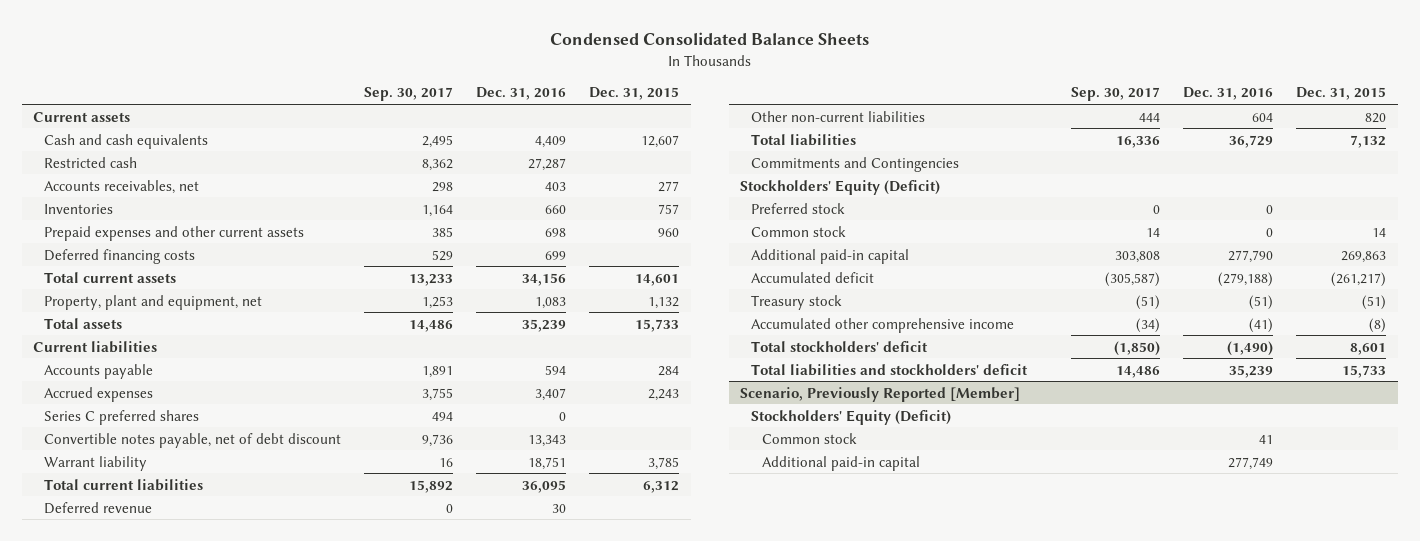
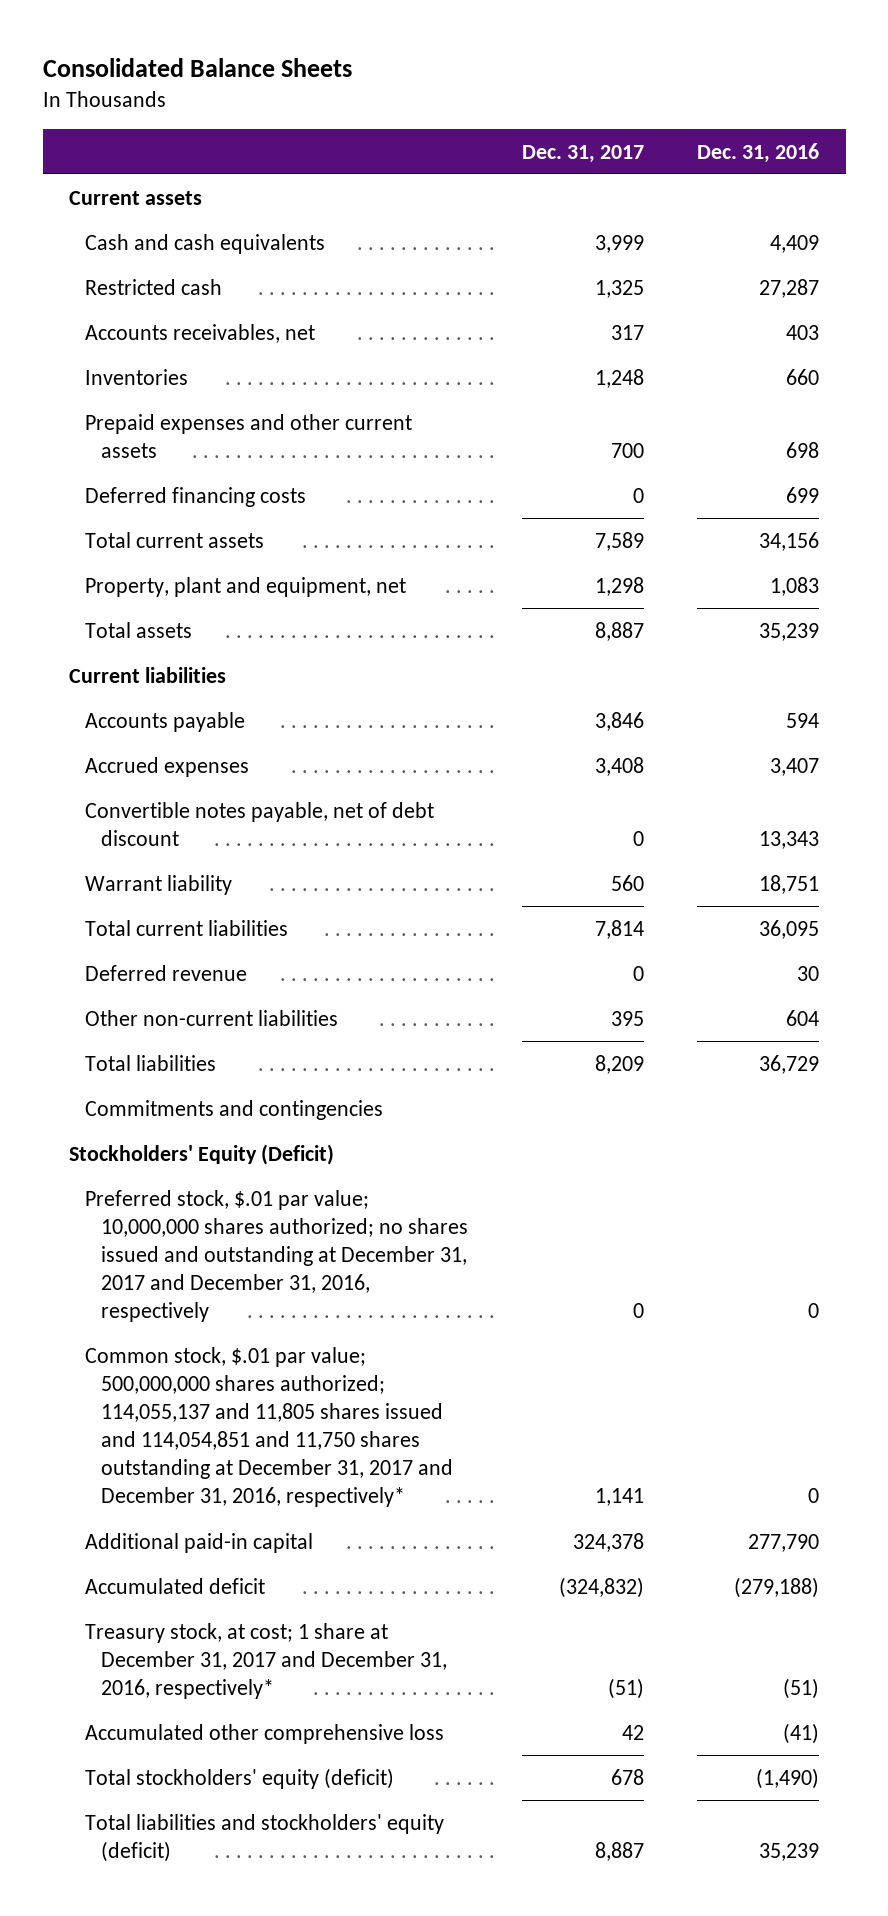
- Condensed Consolidated Balance Sheets
+ Consolidated Balance Sheets
- | Sep. 30, 2017 | Dec. 31, 2016 | Dec. 31, 2015
+ | Dec. 31, 2017 | Dec. 31, 2016
- Series C preferred shares | 494 | 0 |
- Commitments and Contingencies
+ Commitments and contingencies
- Preferred stock | 0 | 0 |
- Common stock | 14 | 0 | 14
+ Preferred stock, $.01 par value; 10,000,000 shares authorized; no shares issued and outstanding at December 31, 2017 and December 31, 2016, respectively | 0 | 0
+ Common stock, $.01 par value; 500,000,000 shares authorized; 114,055,137 and 11,805 shares issued and 114,054,851 and 11,750 shares outstanding at December 31, 2017 and December 31, 2016, respectively* | 1,141 | 0
- Treasury stock | (51) | (51) | (51)
- Accumulated other comprehensive income | (34) | (41) | (8)
- Total stockholders' deficit | (1,850) | (1,490) | 8,601
- Total liabilities and stockholders' deficit | 14,486 | 35,239 | 15,733
- Scenario, Previously Reported [Member]
- Stockholders' Equity (Deficit)
- Common stock | | 41 |
- Additional paid-in capital | | 277,749 |
+ Treasury stock, at cost; 1 share at December 31, 2017 and December 31, 2016, respectively* | (51) | (51)
+ Accumulated other comprehensive loss | 42 | (41)
+ Total stockholders' equity (deficit) | 678 | (1,490)
+ Total liabilities and stockholders' equity (deficit) | 8,887 | 35,239

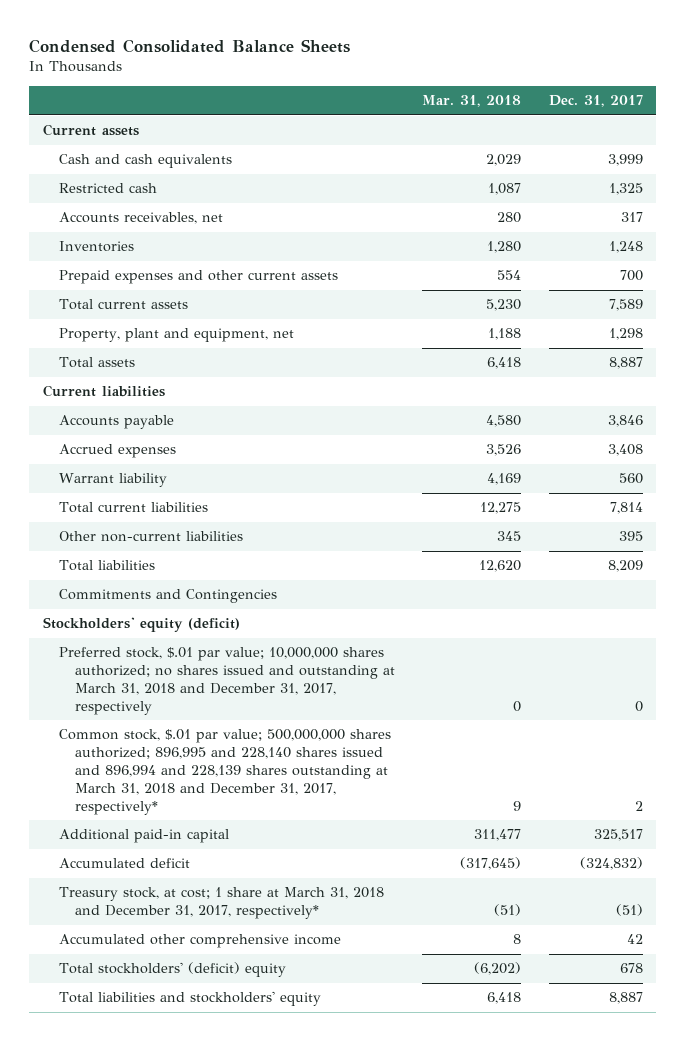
- Consolidated Balance Sheets
+ Condensed Consolidated Balance Sheets
- | Dec. 31, 2017 | Dec. 31, 2016
+ | Mar. 31, 2018 | Dec. 31, 2017
- Deferred financing costs | 0 | 699
- Convertible notes payable, net of debt discount | 0 | 13,343
- Deferred revenue | 0 | 30
- Commitments and contingencies
- Stockholders' Equity (Deficit)
- Preferred stock, $.01 par value; 10,000,000 shares authorized; no shares issued and outstanding at December 31, 2017 and December 31, 2016, respectively | 0 | 0
- Common stock, $.01 par value; 500,000,000 shares authorized; 114,055,137 and 11,805 shares issued and 114,054,851 and 11,750 shares outstanding at December 31, 2017 and December 31, 2016, respectively* | 1,141 | 0
- Additional paid-in capital | 324,378 | 277,790
+ Commitments and Contingencies
+ Stockholders' equity (deficit)
+ Preferred stock, $.01 par value; 10,000,000 shares authorized; no shares issued and outstanding at March 31, 2018 and December 31, 2017, respectively | 0 | 0
+ Common stock, $.01 par value; 500,000,000 shares authorized; 896,995 and 228,140 shares issued and 896,994 and 228,139 shares outstanding at March 31, 2018 and December 31, 2017, respectively* | 9 | 2
+ Additional paid-in capital | 311,477 | 325,517
- Treasury stock, at cost; 1 share at December 31, 2017 and December 31, 2016, respectively* | (51) | (51)
- Accumulated other comprehensive loss | 42 | (41)
- Total stockholders' equity (deficit) | 678 | (1,490)
- Total liabilities and stockholders' equity (deficit) | 8,887 | 35,239
+ Treasury stock, at cost; 1 share at March 31, 2018 and December 31, 2017, respectively* | (51) | (51)
+ Accumulated other comprehensive income | 8 | 42
+ Total stockholders' (deficit) equity | (6,202) | 678
+ Total liabilities and stockholders' equity | 6,418 | 8,887

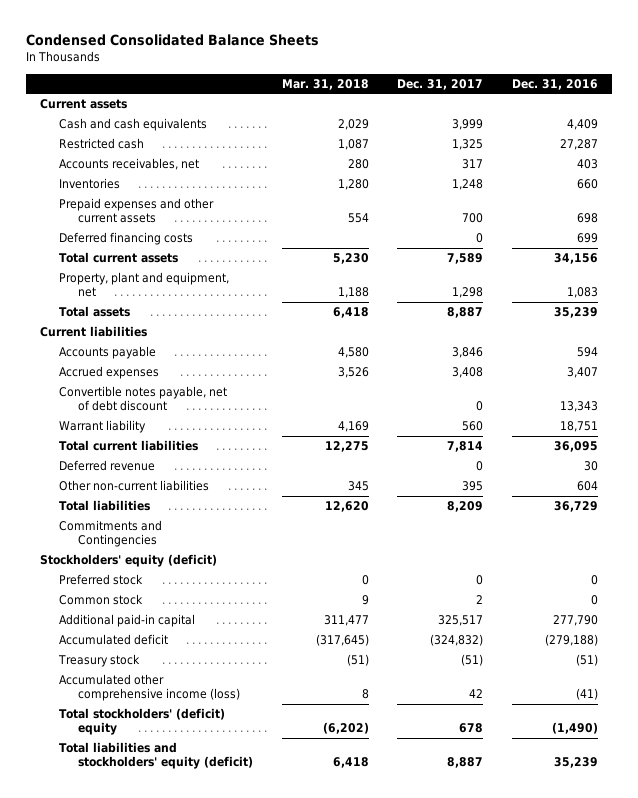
- | Mar. 31, 2018 | Dec. 31, 2017
+ | Mar. 31, 2018 | Dec. 31, 2017 | Dec. 31, 2016
+ Deferred financing costs | | 0 | 699
+ Convertible notes payable, net of debt discount | | 0 | 13,343
+ Deferred revenue | | 0 | 30
- Preferred stock, $.01 par value; 10,000,000 shares authorized; no shares issued and outstanding at March 31, 2018 and December 31, 2017, respectively | 0 | 0
- Common stock, $.01 par value; 500,000,000 shares authorized; 896,995 and 228,140 shares issued and 896,994 and 228,139 shares outstanding at March 31, 2018 and December 31, 2017, respectively* | 9 | 2
+ Preferred stock | 0 | 0 | 0
+ Common stock | 9 | 2 | 0
- Treasury stock, at cost; 1 share at March 31, 2018 and December 31, 2017, respectively* | (51) | (51)
- Accumulated other comprehensive income | 8 | 42
+ Treasury stock | (51) | (51) | (51)
+ Accumulated other comprehensive income (loss) | 8 | 42 | (41)
- Total liabilities and stockholders' equity | 6,418 | 8,887
+ Total liabilities and stockholders' equity (deficit) | 6,418 | 8,887 | 35,239

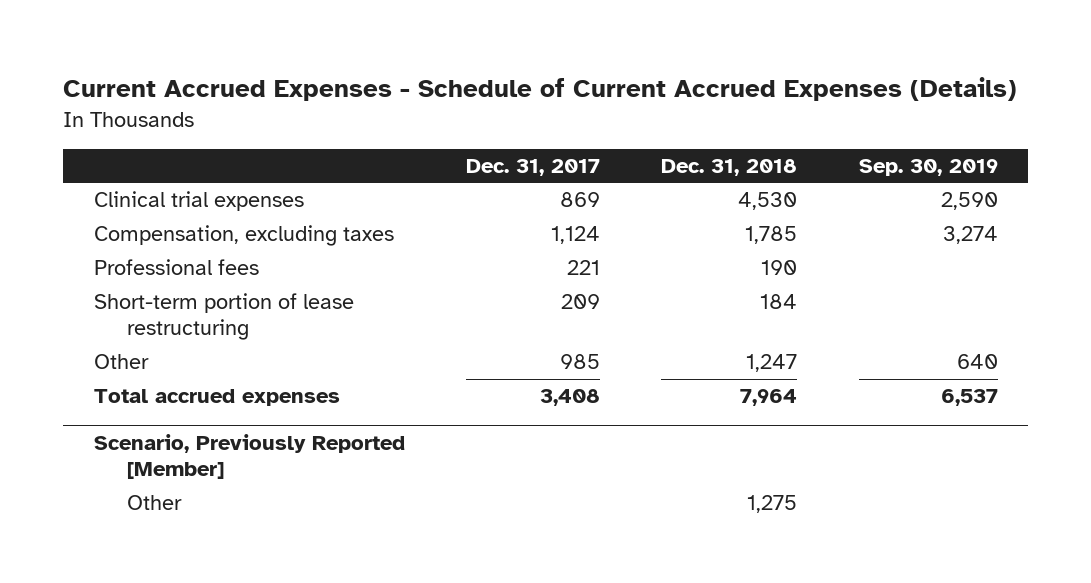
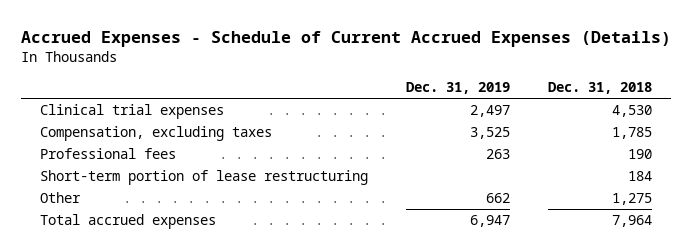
- Current Accrued Expenses - Schedule of Current Accrued Expenses (Details)
+ Accrued Expenses - Schedule of Current Accrued Expenses (Details)
- | Dec. 31, 2017 | Dec. 31, 2018 | Sep. 30, 2019
+ | Dec. 31, 2019 | Dec. 31, 2018
- Other | 985 | 1,247 | 640
- Scenario, Previously Reported [Member]
moved down: Total accrued expenses | 6,947 | 7,964

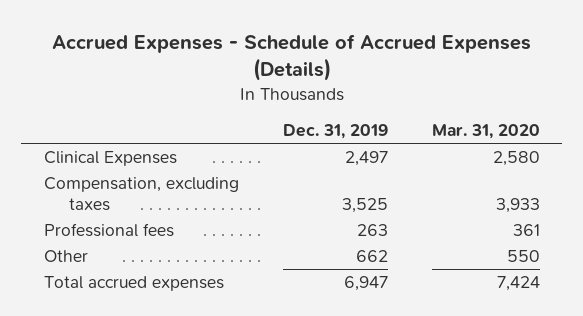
- Accrued Expenses - Schedule of Current Accrued Expenses (Details)
+ Accrued Expenses - Schedule of Accrued Expenses (Details)
- | Dec. 31, 2019 | Dec. 31, 2018
+ | Dec. 31, 2019 | Mar. 31, 2020
- Clinical trial expenses | 2,497 | 4,530
+ Clinical Expenses | 2,497 | 2,580
- Short-term portion of lease restructuring | | 184

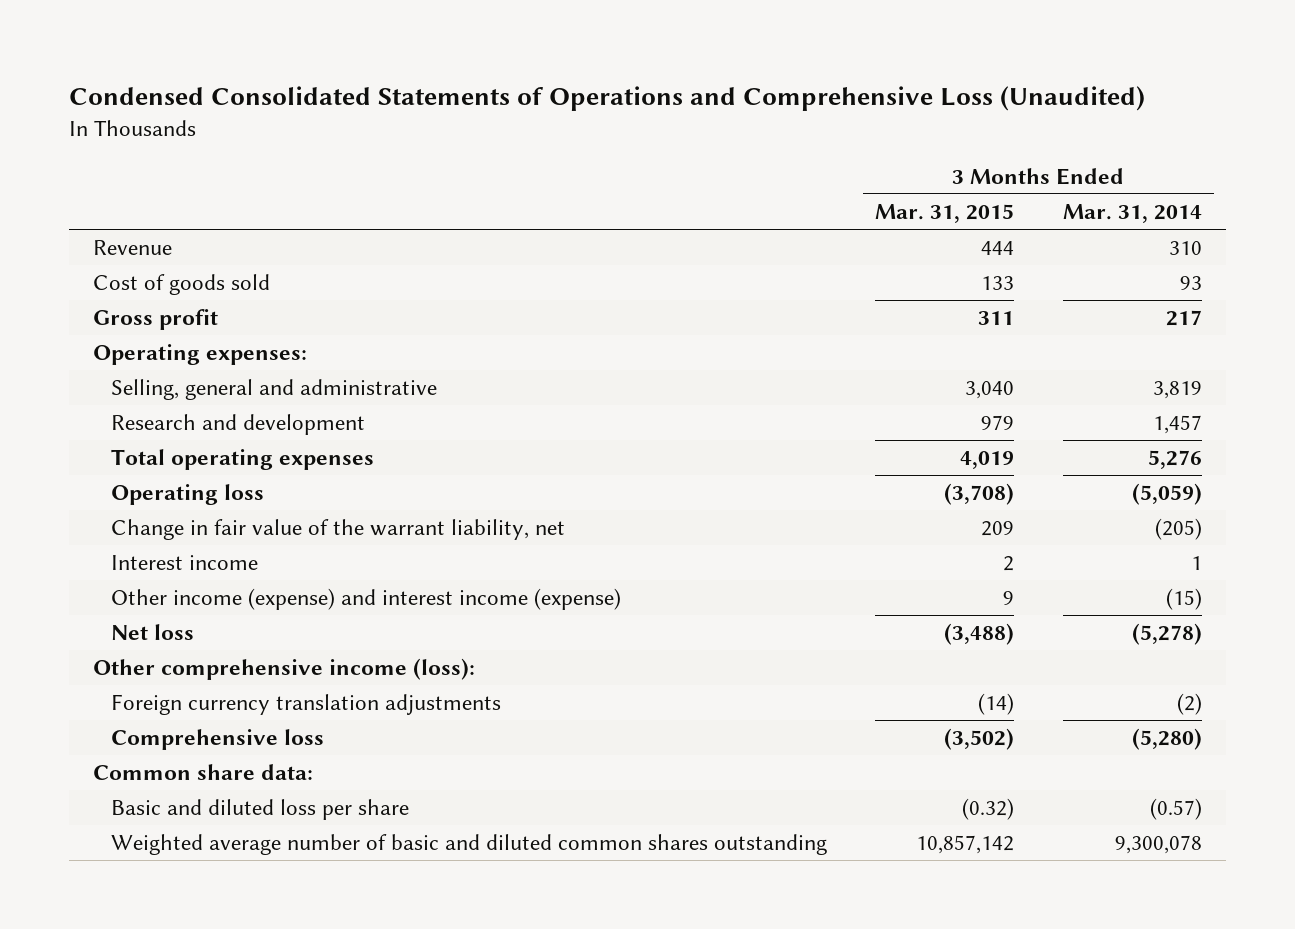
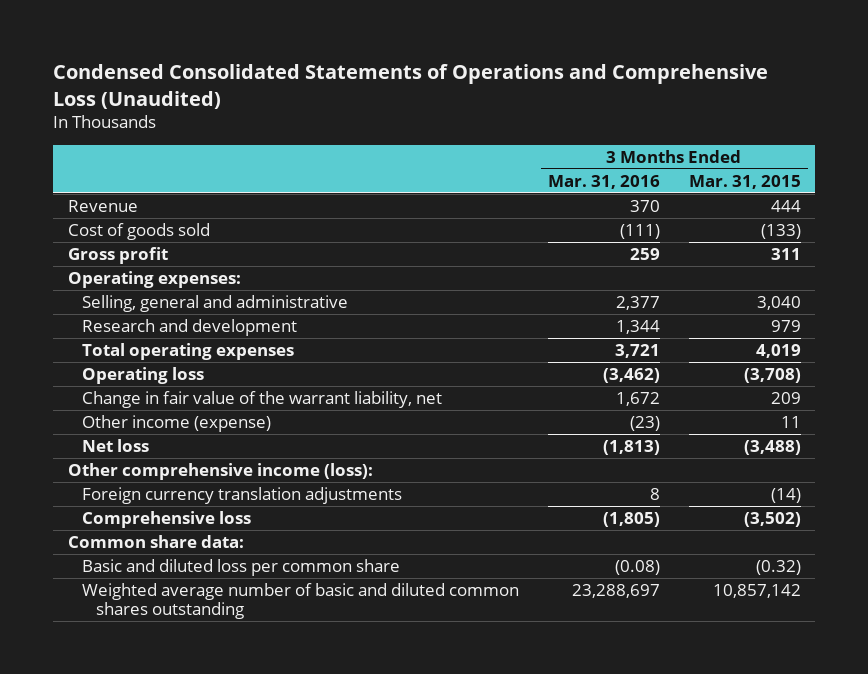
- | 3 Months Ended Mar. 31, 2015 | 3 Months Ended Mar. 31, 2014
+ | 3 Months Ended Mar. 31, 2016 | 3 Months Ended Mar. 31, 2015
- Cost of goods sold | 133 | 93
+ Cost of goods sold | (111) | (133)
- Interest income | 2 | 1
- Other income (expense) and interest income (expense) | 9 | (15)
+ Other income (expense) | (23) | 11
- Basic and diluted loss per share | (0.32) | (0.57)
+ Basic and diluted loss per common share | (0.08) | (0.32)

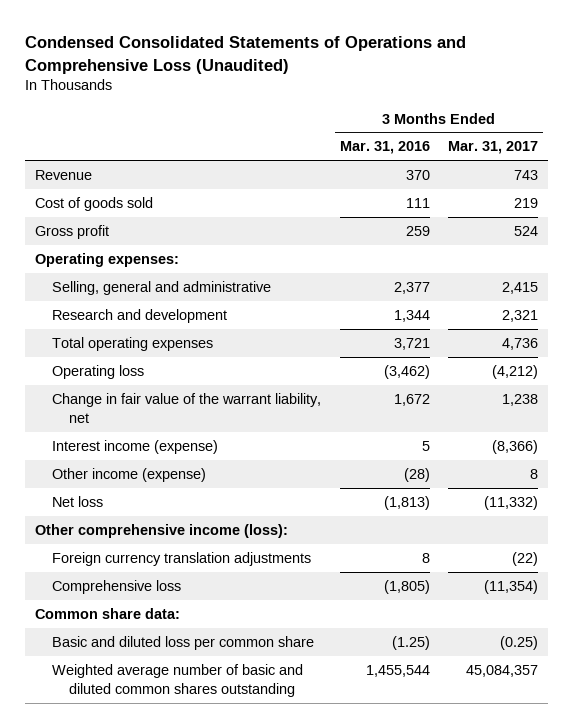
- | 3 Months Ended Mar. 31, 2016 | 3 Months Ended Mar. 31, 2015
+ | 3 Months Ended Mar. 31, 2016 | 3 Months Ended Mar. 31, 2017
- Cost of goods sold | (111) | (133)
+ Cost of goods sold | 111 | 219
- Other income (expense) | (23) | 11
+ Interest income (expense) | 5 | (8,366)
+ Other income (expense) | (28) | 8
- Basic and diluted loss per common share | (0.08) | (0.32)
- Weighted average number of basic and diluted common shares outstanding | 23,288,697 | 10,857,142
+ Basic and diluted loss per common share | (1.25) | (0.25)
+ Weighted average number of basic and diluted common shares outstanding | 1,455,544 | 45,084,357

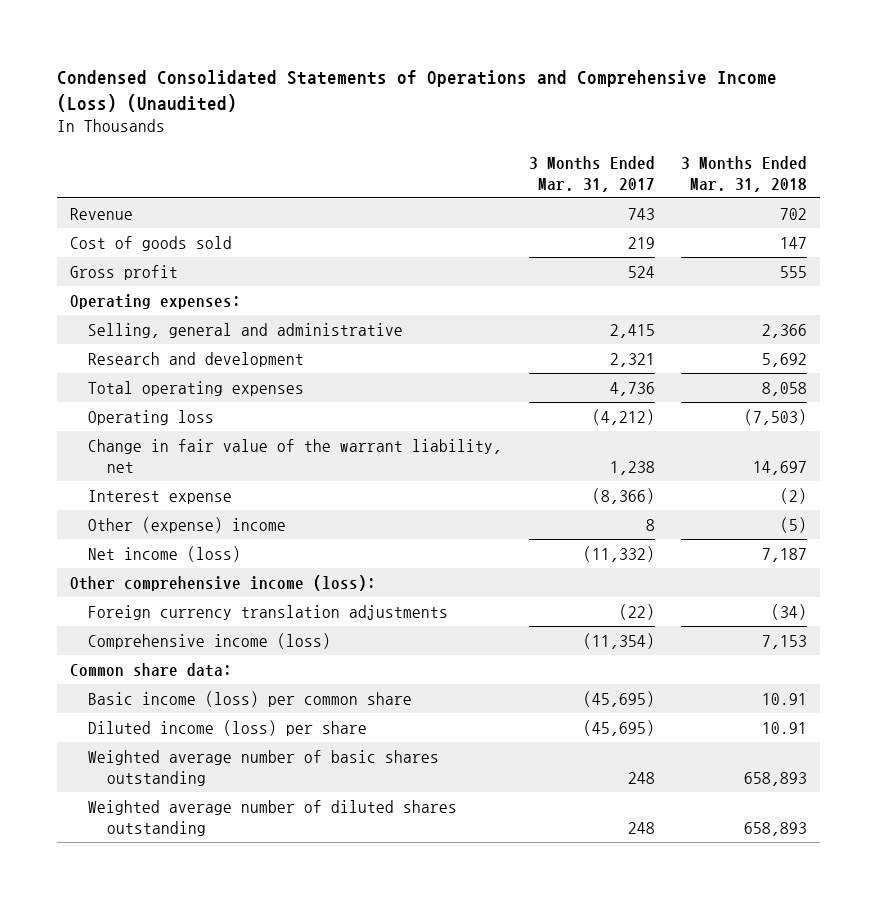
- Condensed Consolidated Statements of Operations and Comprehensive Loss (Unaudited)
+ Condensed Consolidated Statements of Operations and Comprehensive Income (Loss) (Unaudited)
- | 3 Months Ended Mar. 31, 2016 | 3 Months Ended Mar. 31, 2017
+ | 3 Months Ended Mar. 31, 2017 | 3 Months Ended Mar. 31, 2018
- Interest income (expense) | 5 | (8,366)
- Other income (expense) | (28) | 8
- Net loss | (1,813) | (11,332)
+ Interest expense | (8,366) | (2)
+ Other (expense) income | 8 | (5)
+ Net income (loss) | (11,332) | 7,187
- Comprehensive loss | (1,805) | (11,354)
+ Comprehensive income (loss) | (11,354) | 7,153
- Basic and diluted loss per common share | (1.25) | (0.25)
- Weighted average number of basic and diluted common shares outstanding | 1,455,544 | 45,084,357
+ Basic income (loss) per common share | (45,695) | 10.91
+ Diluted income (loss) per share | (45,695) | 10.91
+ Weighted average number of basic shares outstanding | 248 | 658,893
+ Weighted average number of diluted shares outstanding | 248 | 658,893

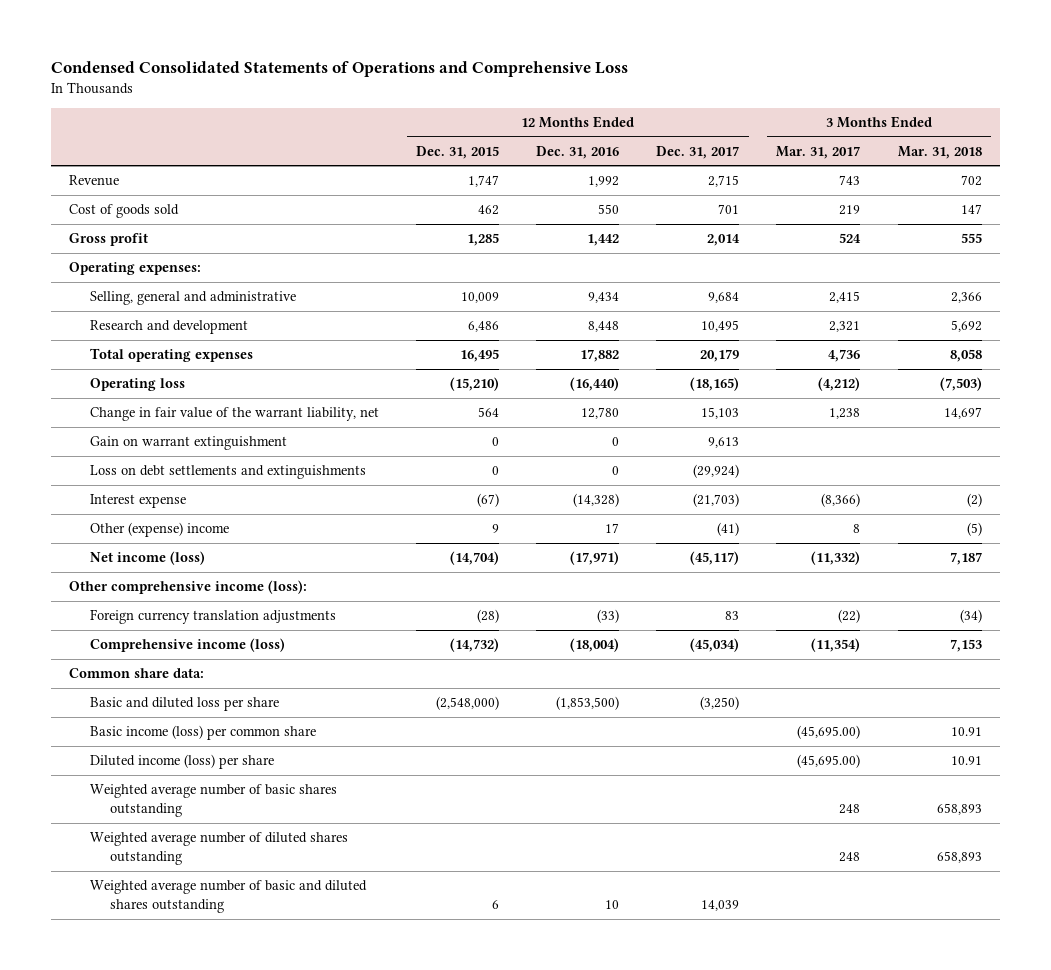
- Condensed Consolidated Statements of Operations and Comprehensive Income (Loss) (Unaudited)
+ Condensed Consolidated Statements of Operations and Comprehensive Loss
- | 3 Months Ended Mar. 31, 2017 | 3 Months Ended Mar. 31, 2018
+ | 12 Months Ended Dec. 31, 2015 | 12 Months Ended Dec. 31, 2016 | 12 Months Ended Dec. 31, 2017 | 3 Months Ended Mar. 31, 2017 | 3 Months Ended Mar. 31, 2018
+ Gain on warrant extinguishment | 0 | 0 | 9,613 | |
+ Loss on debt settlements and extinguishments | 0 | 0 | (29,924) | |
- Basic income (loss) per common share | (45,695) | 10.91
- Diluted income (loss) per share | (45,695) | 10.91
+ Basic and diluted loss per share | (2,548,000) | (1,853,500) | (3,250) | |
+ Basic income (loss) per common share | | | | (45,695.00) | 10.91
+ Diluted income (loss) per share | | | | (45,695.00) | 10.91
+ Weighted average number of basic and diluted shares outstanding | 6 | 10 | 14,039 | |

